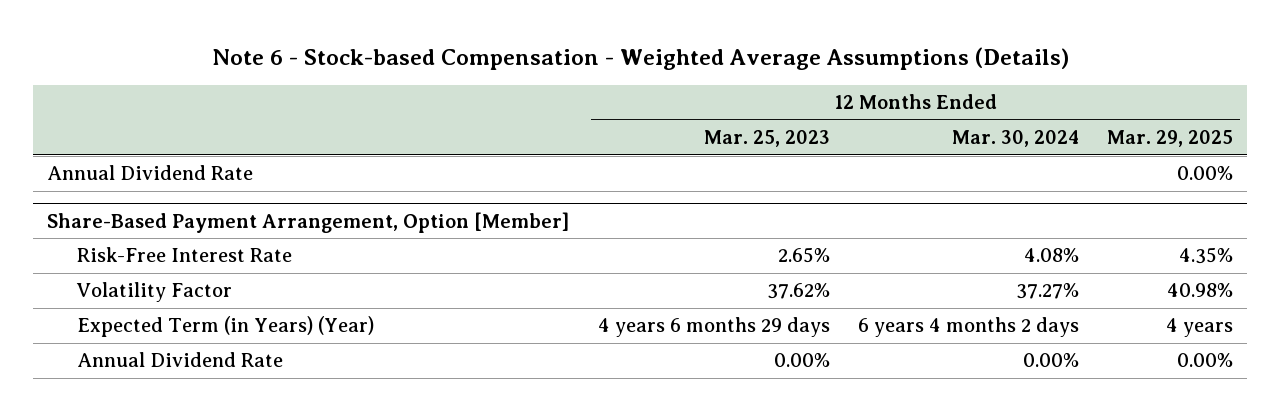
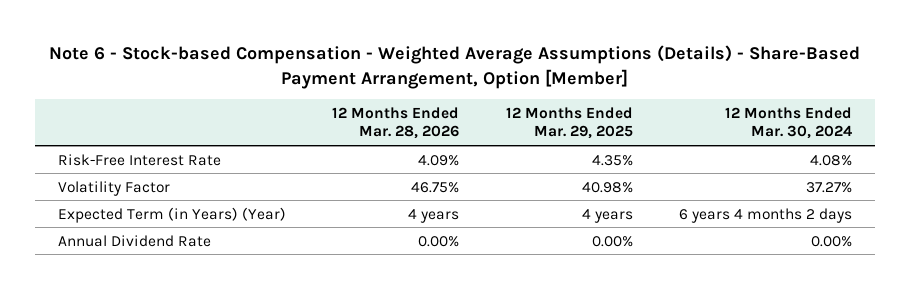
- Note 6 - Stock-based Compensation - Weighted Average Assumptions (Details)
+ Note 6 - Stock-based Compensation - Weighted Average Assumptions (Details) - Share-Based Payment Arrangement, Option [Member]
- | 12 Months Ended Mar. 25, 2023 | 12 Months Ended Mar. 30, 2024 | 12 Months Ended Mar. 29, 2025
+ | 12 Months Ended Mar. 28, 2026 | 12 Months Ended Mar. 29, 2025 | 12 Months Ended Mar. 30, 2024
- Annual Dividend Rate | | | 0.00%
- Share-Based Payment Arrangement, Option [Member]

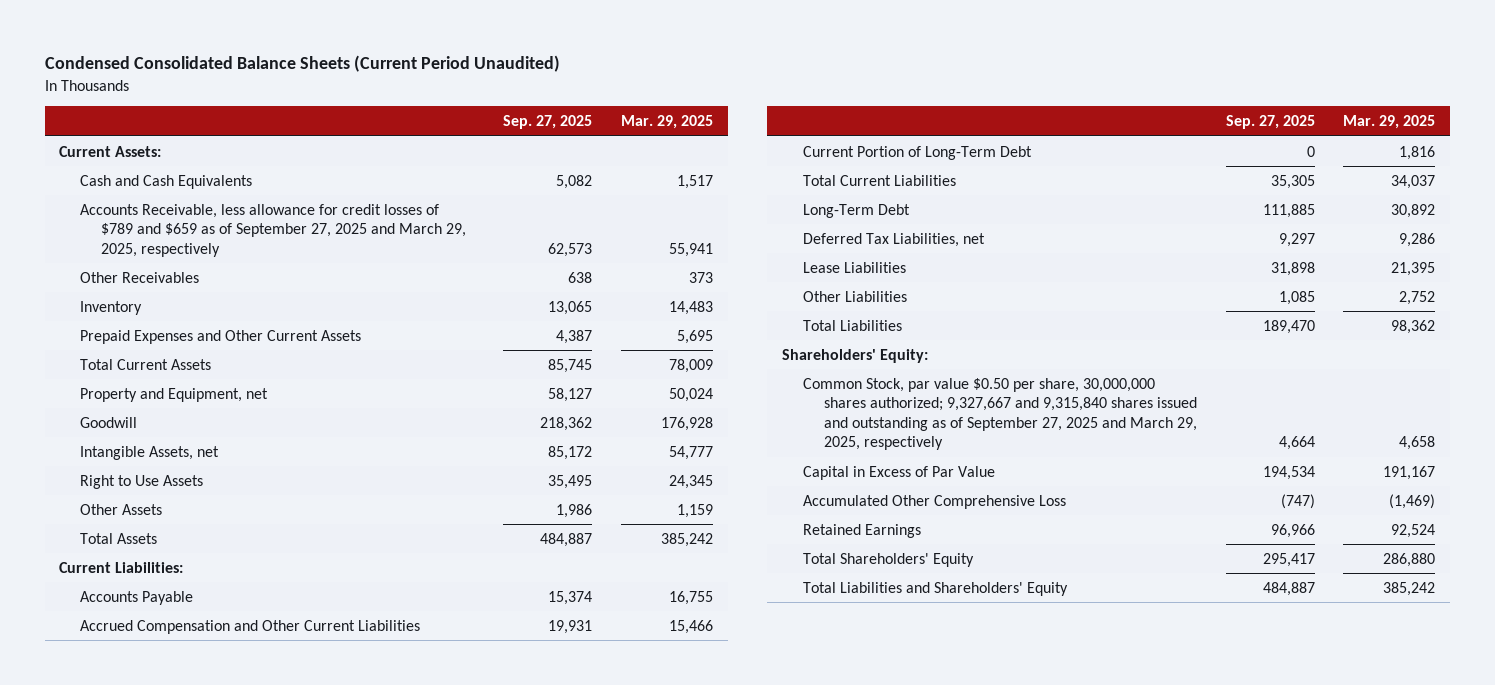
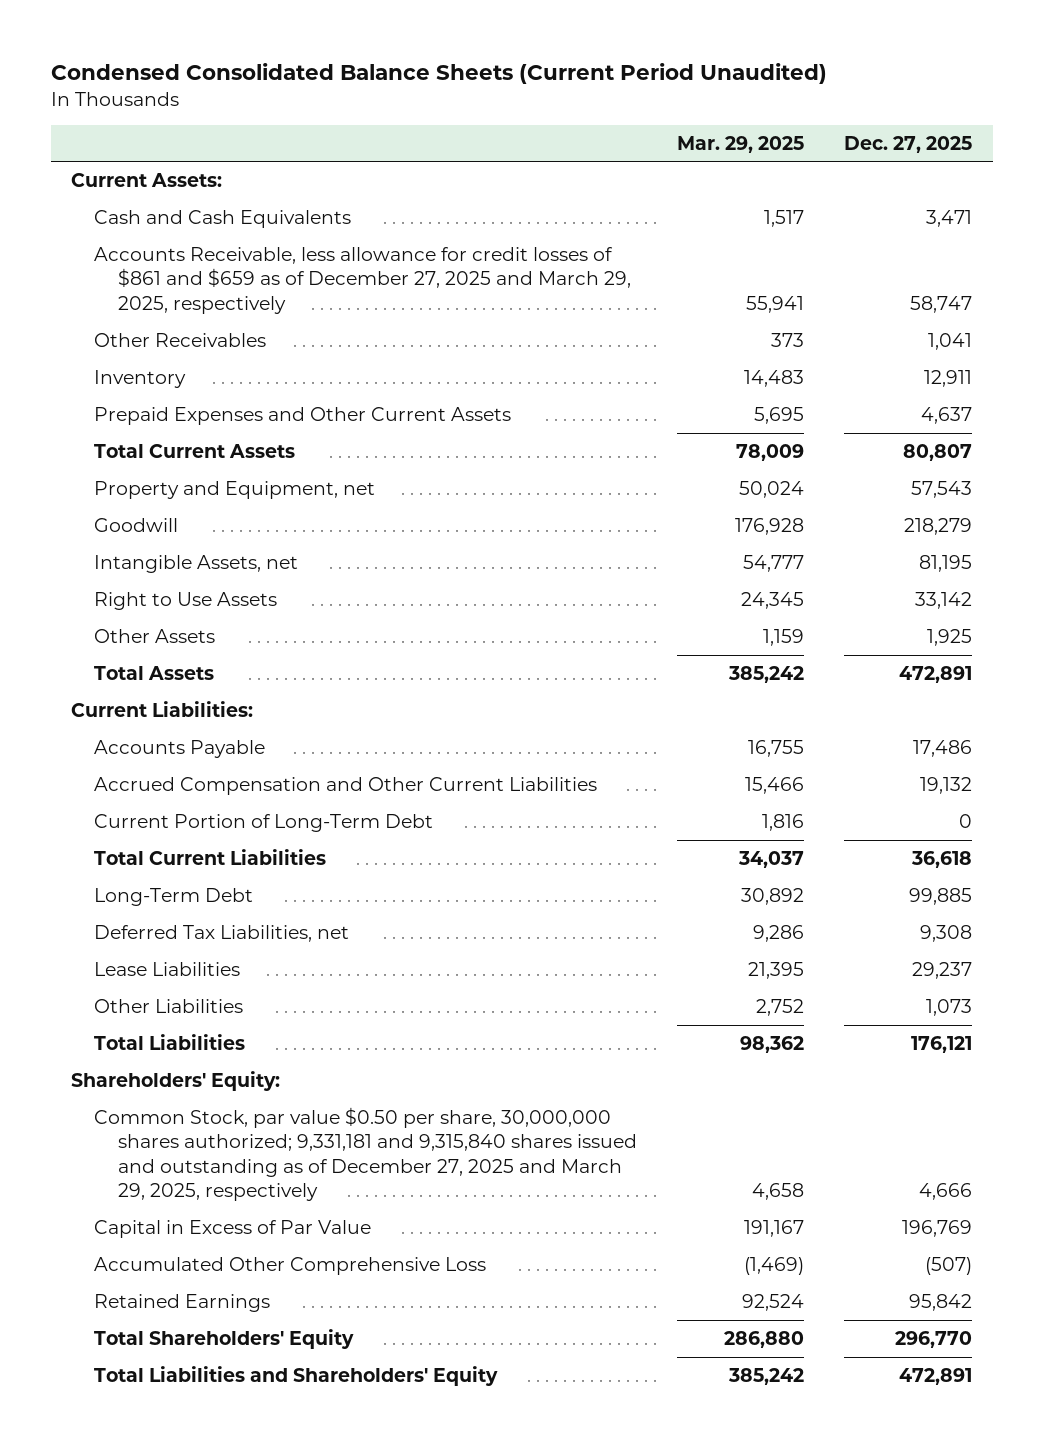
- | Sep. 27, 2025 | Mar. 29, 2025
+ | Mar. 29, 2025 | Dec. 27, 2025
- Accounts Receivable, less allowance for credit losses of $789 and $659 as of September 27, 2025 and March 29, 2025, respectively | 62,573 | 55,941
+ Accounts Receivable, less allowance for credit losses of $861 and $659 as of December 27, 2025 and March 29, 2025, respectively | 55,941 | 58,747
- Common Stock, par value $0.50 per share, 30,000,000 shares authorized; 9,327,667 and 9,315,840 shares issued and outstanding as of September 27, 2025 and March 29, 2025, respectively | 4,664 | 4,658
+ Common Stock, par value $0.50 per share, 30,000,000 shares authorized; 9,331,181 and 9,315,840 shares issued and outstanding as of December 27, 2025 and March 29, 2025, respectively | 4,658 | 4,666

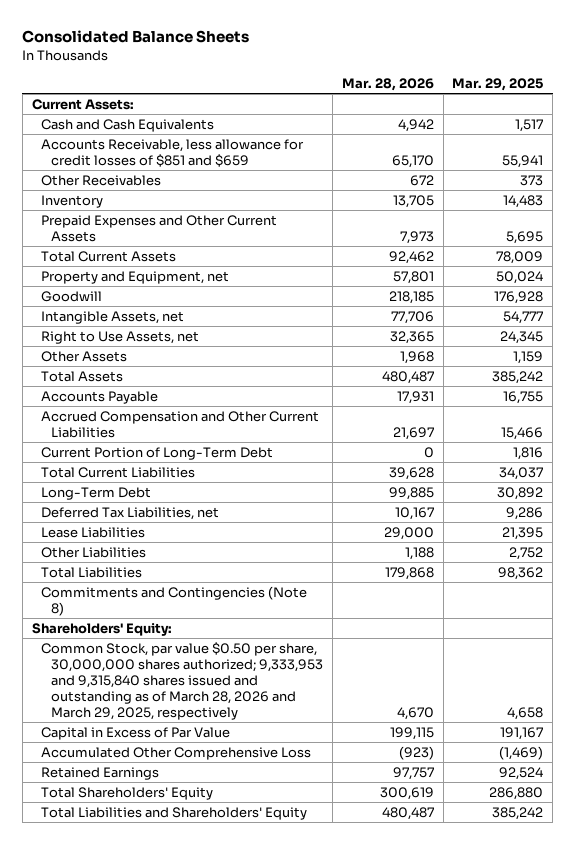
- Condensed Consolidated Balance Sheets (Current Period Unaudited)
+ Consolidated Balance Sheets
- | Mar. 29, 2025 | Dec. 27, 2025
+ | Mar. 28, 2026 | Mar. 29, 2025
- Accounts Receivable, less allowance for credit losses of $861 and $659 as of December 27, 2025 and March 29, 2025, respectively | 55,941 | 58,747
+ Accounts Receivable, less allowance for credit losses of $851 and $659 | 65,170 | 55,941
- Right to Use Assets | 24,345 | 33,142
+ Right to Use Assets, net | 32,365 | 24,345
- Current Liabilities:
+ Commitments and Contingencies (Note 8)
- Common Stock, par value $0.50 per share, 30,000,000 shares authorized; 9,331,181 and 9,315,840 shares issued and outstanding as of December 27, 2025 and March 29, 2025, respectively | 4,658 | 4,666
+ Common Stock, par value $0.50 per share, 30,000,000 shares authorized; 9,333,953 and 9,315,840 shares issued and outstanding as of March 28, 2026 and March 29, 2025, respectively | 4,670 | 4,658

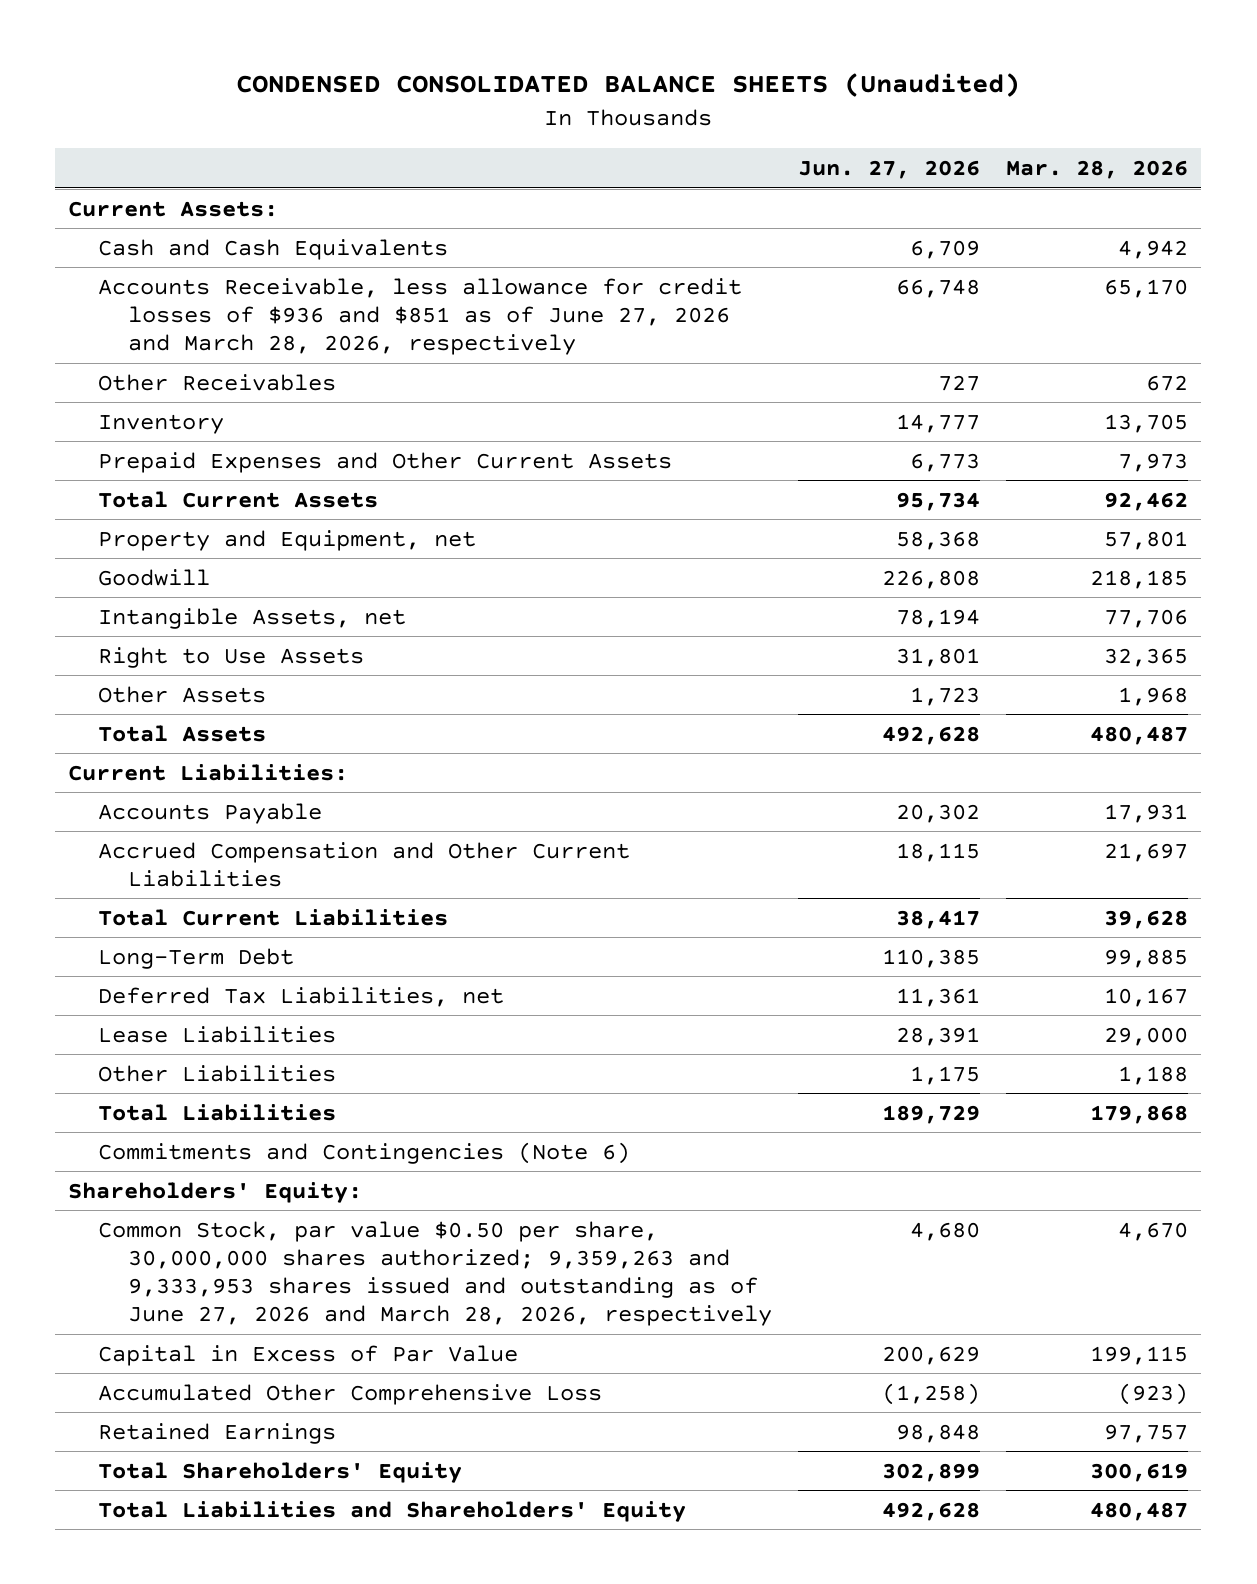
- Consolidated Balance Sheets
+ CONDENSED CONSOLIDATED BALANCE SHEETS (Unaudited)
- | Mar. 28, 2026 | Mar. 29, 2025
+ | Jun. 27, 2026 | Mar. 28, 2026
- Accounts Receivable, less allowance for credit losses of $851 and $659 | 65,170 | 55,941
+ Accounts Receivable, less allowance for credit losses of $936 and $851 as of June 27, 2026 and March 28, 2026, respectively | 66,748 | 65,170
- Right to Use Assets, net | 32,365 | 24,345
+ Right to Use Assets | 31,801 | 32,365
+ Current Liabilities:
- Current Portion of Long-Term Debt | 0 | 1,816
- Commitments and Contingencies (Note 8)
+ Commitments and Contingencies (Note 6)
- Common Stock, par value $0.50 per share, 30,000,000 shares authorized; 9,333,953 and 9,315,840 shares issued and outstanding as of March 28, 2026 and March 29, 2025, respectively | 4,670 | 4,658
+ Common Stock, par value $0.50 per share, 30,000,000 shares authorized; 9,359,263 and 9,333,953 shares issued and outstanding as of June 27, 2026 and March 28, 2026, respectively | 4,680 | 4,670

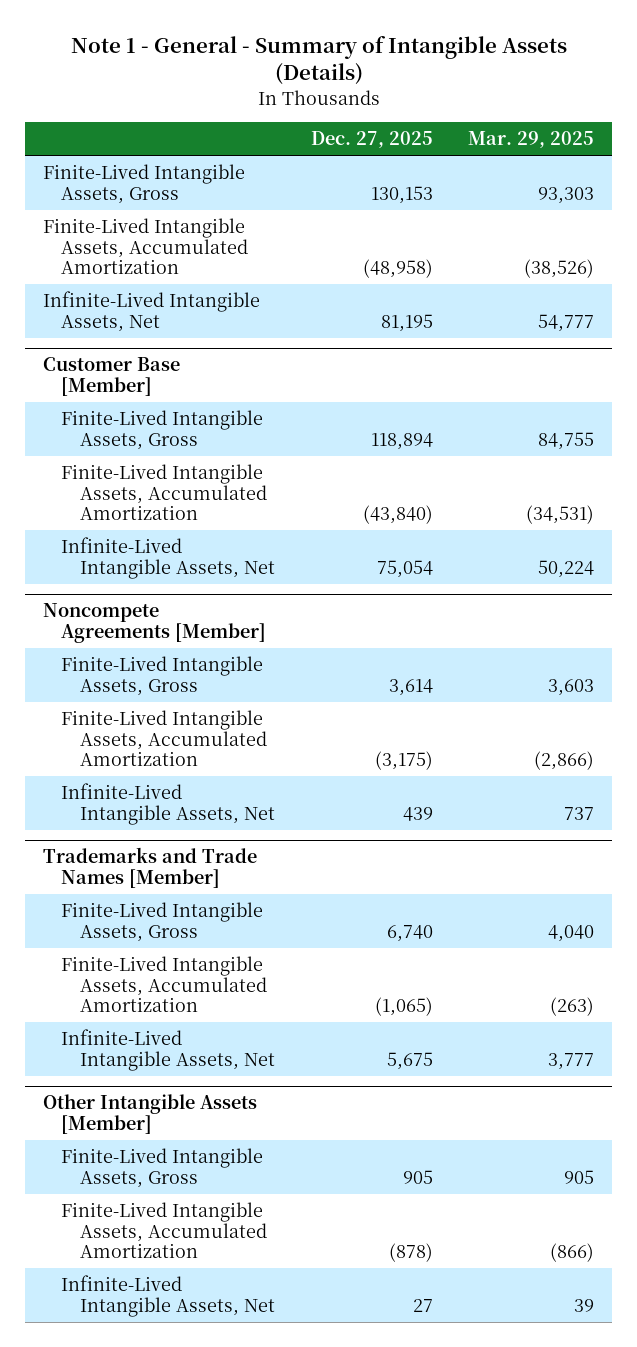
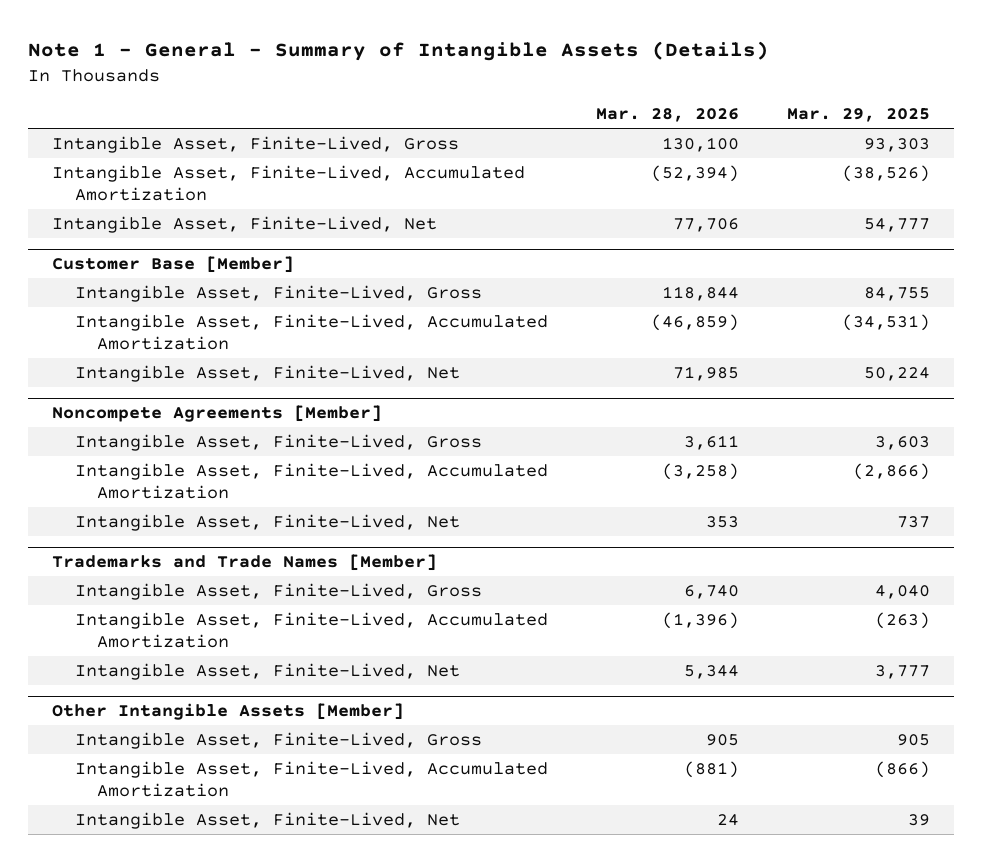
- | Dec. 27, 2025 | Mar. 29, 2025
+ | Mar. 28, 2026 | Mar. 29, 2025
- Finite-Lived Intangible Assets, Gross | 130,153 | 93,303
- Finite-Lived Intangible Assets, Accumulated Amortization | (48,958) | (38,526)
- Infinite-Lived Intangible Assets, Net | 81,195 | 54,777
+ Intangible Asset, Finite-Lived, Gross | 130,100 | 93,303
+ Intangible Asset, Finite-Lived, Accumulated Amortization | (52,394) | (38,526)
+ Intangible Asset, Finite-Lived, Net | 77,706 | 54,777
@ Customer Base [Member]
- Finite-Lived Intangible Assets, Gross | 118,894 | 84,755
- Finite-Lived Intangible Assets, Accumulated Amortization | (43,840) | (34,531)
- Infinite-Lived Intangible Assets, Net | 75,054 | 50,224
+ Intangible Asset, Finite-Lived, Gross | 118,844 | 84,755
+ Intangible Asset, Finite-Lived, Accumulated Amortization | (46,859) | (34,531)
+ Intangible Asset, Finite-Lived, Net | 71,985 | 50,224
@ Noncompete Agreements [Member]
- Finite-Lived Intangible Assets, Gross | 3,614 | 3,603
- Finite-Lived Intangible Assets, Accumulated Amortization | (3,175) | (2,866)
- Infinite-Lived Intangible Assets, Net | 439 | 737
+ Intangible Asset, Finite-Lived, Gross | 3,611 | 3,603
+ Intangible Asset, Finite-Lived, Accumulated Amortization | (3,258) | (2,866)
+ Intangible Asset, Finite-Lived, Net | 353 | 737
@ Trademarks and Trade Names [Member]
- Finite-Lived Intangible Assets, Gross | 6,740 | 4,040
- Finite-Lived Intangible Assets, Accumulated Amortization | (1,065) | (263)
- Infinite-Lived Intangible Assets, Net | 5,675 | 3,777
+ Intangible Asset, Finite-Lived, Gross | 6,740 | 4,040
+ Intangible Asset, Finite-Lived, Accumulated Amortization | (1,396) | (263)
+ Intangible Asset, Finite-Lived, Net | 5,344 | 3,777
@ Other Intangible Assets [Member]
- Finite-Lived Intangible Assets, Gross | 905 | 905
- Finite-Lived Intangible Assets, Accumulated Amortization | (878) | (866)
- Infinite-Lived Intangible Assets, Net | 27 | 39
+ Intangible Asset, Finite-Lived, Gross | 905 | 905
+ Intangible Asset, Finite-Lived, Accumulated Amortization | (881) | (866)
+ Intangible Asset, Finite-Lived, Net | 24 | 39

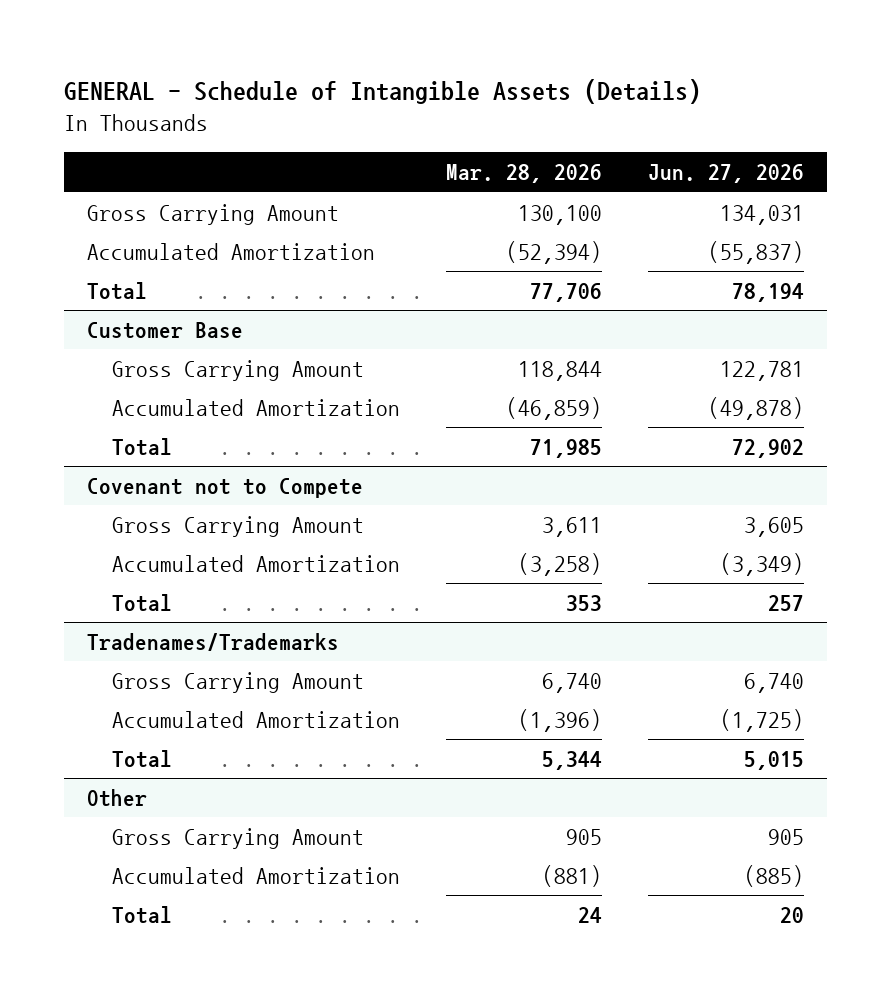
- Note 1 - General - Summary of Intangible Assets (Details)
+ GENERAL - Schedule of Intangible Assets (Details)
- | Mar. 28, 2026 | Mar. 29, 2025
+ | Mar. 28, 2026 | Jun. 27, 2026
- Intangible Asset, Finite-Lived, Gross | 130,100 | 93,303
- Intangible Asset, Finite-Lived, Accumulated Amortization | (52,394) | (38,526)
- Intangible Asset, Finite-Lived, Net | 77,706 | 54,777
- Customer Base [Member]
- Intangible Asset, Finite-Lived, Gross | 118,844 | 84,755
- Intangible Asset, Finite-Lived, Accumulated Amortization | (46,859) | (34,531)
- Intangible Asset, Finite-Lived, Net | 71,985 | 50,224
- Noncompete Agreements [Member]
- Intangible Asset, Finite-Lived, Gross | 3,611 | 3,603
- Intangible Asset, Finite-Lived, Accumulated Amortization | (3,258) | (2,866)
- Intangible Asset, Finite-Lived, Net | 353 | 737
- Trademarks and Trade Names [Member]
- Intangible Asset, Finite-Lived, Gross | 6,740 | 4,040
- Intangible Asset, Finite-Lived, Accumulated Amortization | (1,396) | (263)
- Intangible Asset, Finite-Lived, Net | 5,344 | 3,777
- Other Intangible Assets [Member]
- Intangible Asset, Finite-Lived, Gross | 905 | 905
- Intangible Asset, Finite-Lived, Accumulated Amortization | (881) | (866)
- Intangible Asset, Finite-Lived, Net | 24 | 39
+ Gross Carrying Amount | 130,100 | 134,031
+ Accumulated Amortization | (52,394) | (55,837)
+ Total | 77,706 | 78,194
+ Customer Base
+ Gross Carrying Amount | 118,844 | 122,781
+ Accumulated Amortization | (46,859) | (49,878)
+ Total | 71,985 | 72,902
+ Covenant not to Compete
+ Gross Carrying Amount | 3,611 | 3,605
+ Accumulated Amortization | (3,258) | (3,349)
+ Total | 353 | 257
+ Tradenames/Trademarks
+ Gross Carrying Amount | 6,740 | 6,740
+ Accumulated Amortization | (1,396) | (1,725)
+ Total | 5,344 | 5,015
+ Other
+ Gross Carrying Amount | 905 | 905
+ Accumulated Amortization | (881) | (885)
+ Total | 24 | 20

